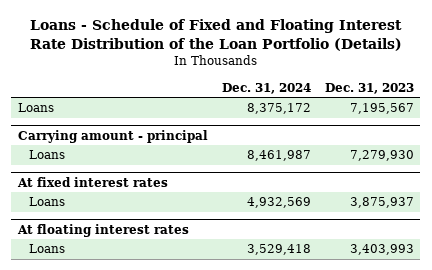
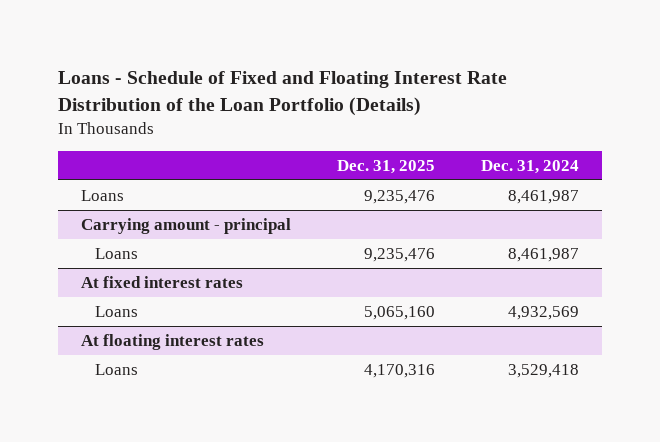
- | Dec. 31, 2024 | Dec. 31, 2023
+ | Dec. 31, 2025 | Dec. 31, 2024
- Loans | 8,375,172 | 7,195,567
+ Loans | 9,235,476 | 8,461,987

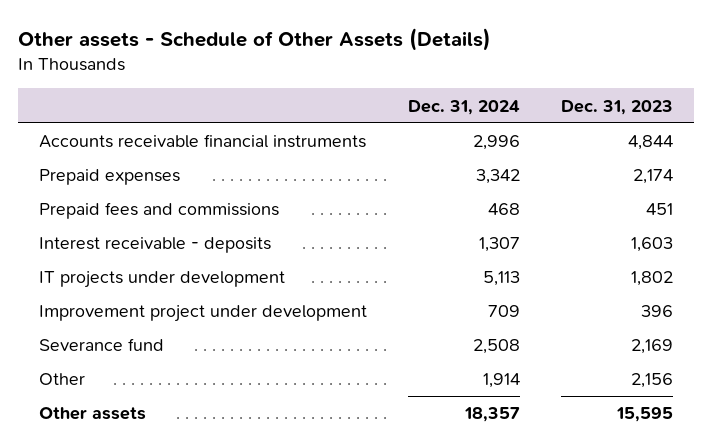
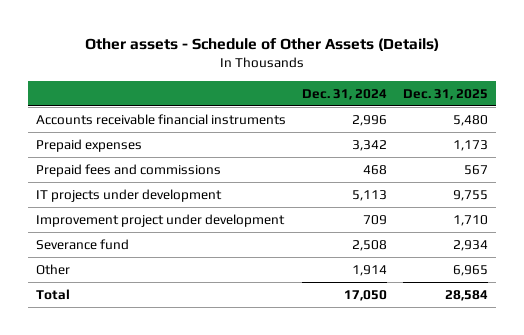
- | Dec. 31, 2024 | Dec. 31, 2023
+ | Dec. 31, 2024 | Dec. 31, 2025
- Interest receivable - deposits | 1,307 | 1,603
- Other assets | 18,357 | 15,595
+ Total | 17,050 | 28,584

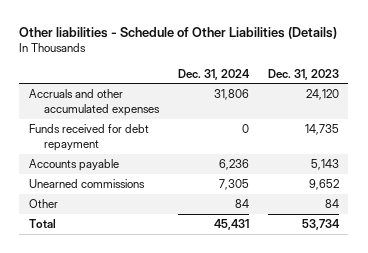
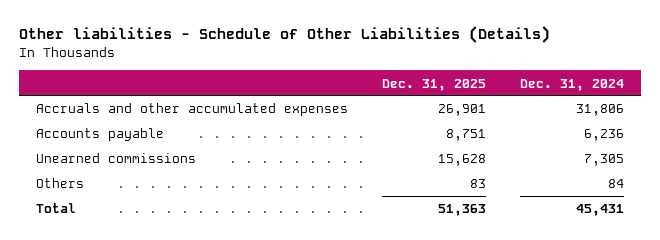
- | Dec. 31, 2024 | Dec. 31, 2023
+ | Dec. 31, 2025 | Dec. 31, 2024
- Funds received for debt repayment | 0 | 14,735
- Other | 84 | 84
+ Others | 83 | 84

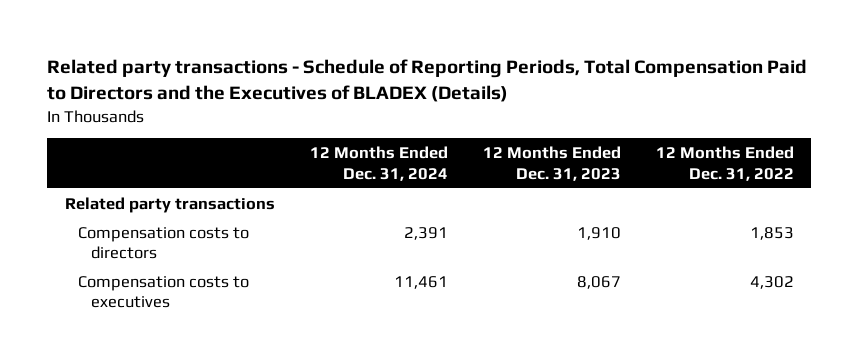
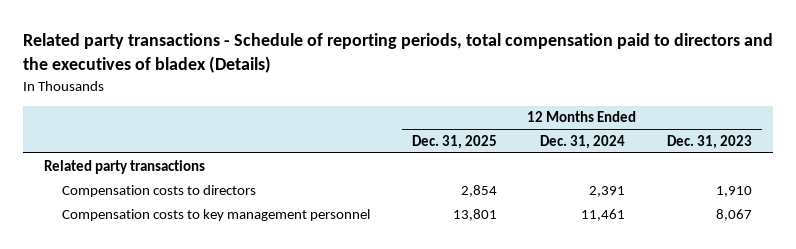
- Related party transactions - Schedule of Reporting Periods, Total Compensation Paid to Directors and the Executives of BLADEX (Details)
+ Related party transactions - Schedule of reporting periods, total compensation paid to directors and the executives of bladex (Details)
- | 12 Months Ended Dec. 31, 2024 | 12 Months Ended Dec. 31, 2023 | 12 Months Ended Dec. 31, 2022
+ | 12 Months Ended Dec. 31, 2025 | 12 Months Ended Dec. 31, 2024 | 12 Months Ended Dec. 31, 2023
- Compensation costs to executives | 11,461 | 8,067 | 4,302
+ Compensation costs to key management personnel | 13,801 | 11,461 | 8,067

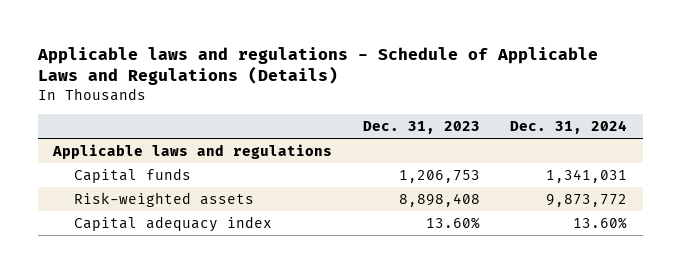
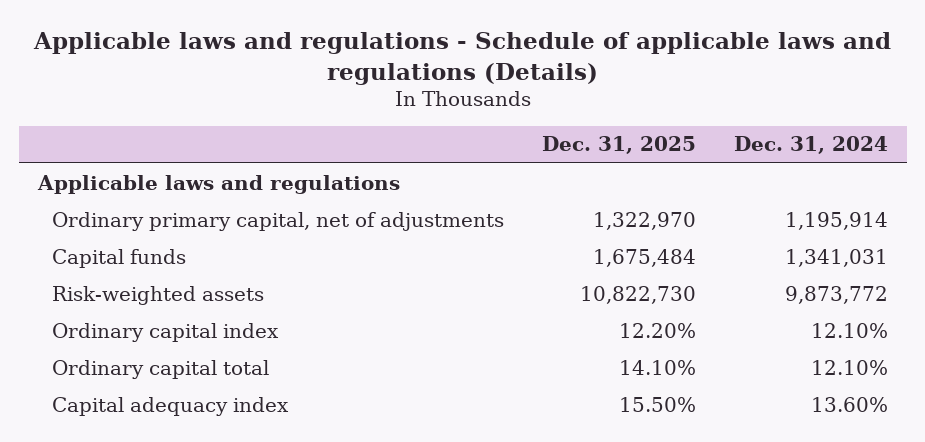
- Applicable laws and regulations - Schedule of Applicable Laws and Regulations (Details)
+ Applicable laws and regulations - Schedule of applicable laws and regulations (Details)
- | Dec. 31, 2023 | Dec. 31, 2024
+ | Dec. 31, 2025 | Dec. 31, 2024
+ Ordinary primary capital, net of adjustments | 1,322,970 | 1,195,914
+ Ordinary capital index | 12.20% | 12.10%
+ Ordinary capital total | 14.10% | 12.10%

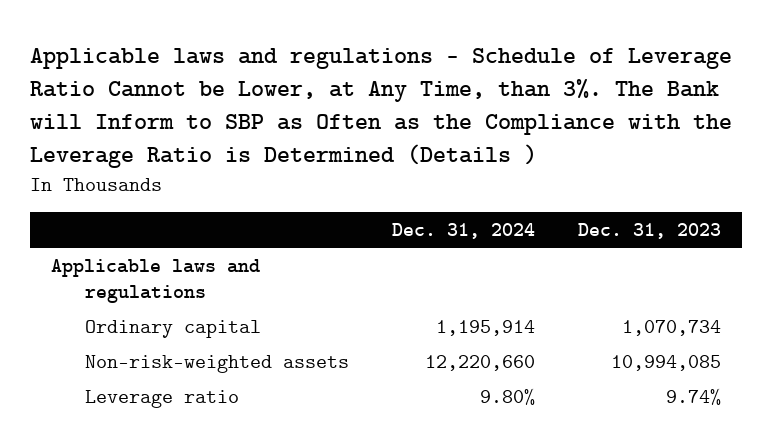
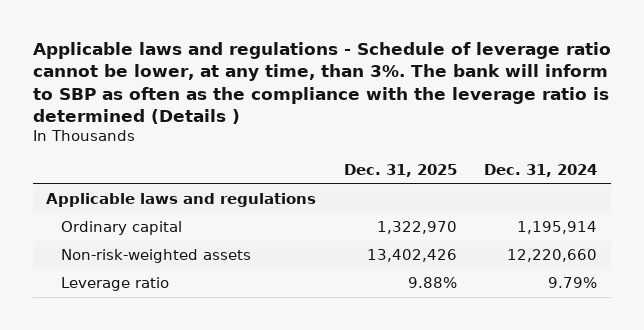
- Applicable laws and regulations - Schedule of Leverage Ratio Cannot be Lower, at Any Time, than 3%. The Bank will Inform to SBP as Often as the Compliance with the Leverage Ratio is Determined (Details )
+ Applicable laws and regulations - Schedule of leverage ratio cannot be lower, at any time, than 3%. The bank will inform to SBP as often as the compliance with the leverage ratio is determined (Details )
- | Dec. 31, 2024 | Dec. 31, 2023
+ | Dec. 31, 2025 | Dec. 31, 2024
- Leverage ratio | 9.80% | 9.74%
+ Leverage ratio | 9.88% | 9.79%

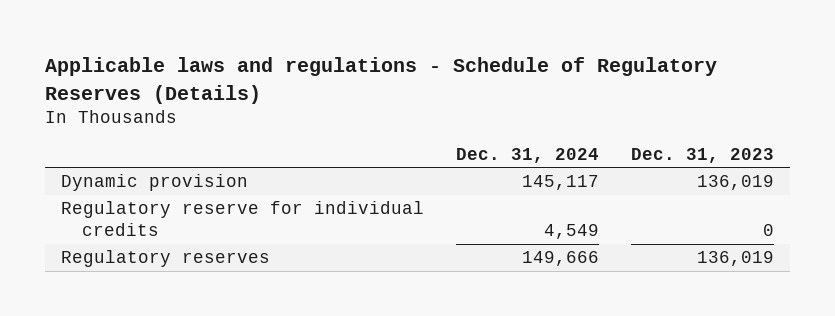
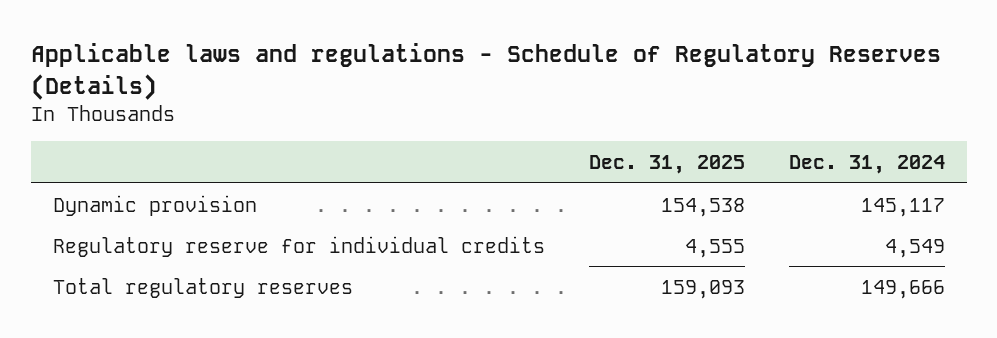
- | Dec. 31, 2024 | Dec. 31, 2023
+ | Dec. 31, 2025 | Dec. 31, 2024
- Regulatory reserves | 149,666 | 136,019
+ Total regulatory reserves | 159,093 | 149,666

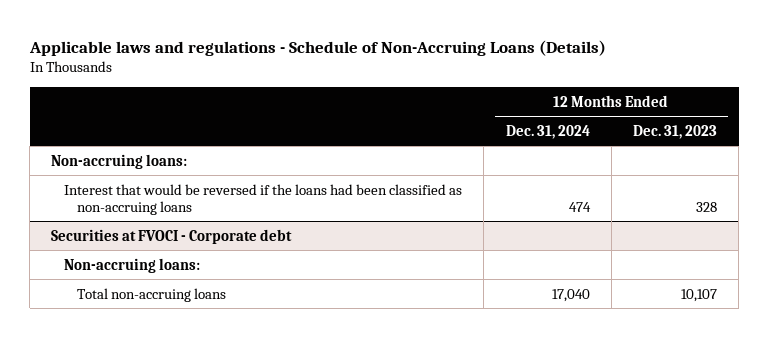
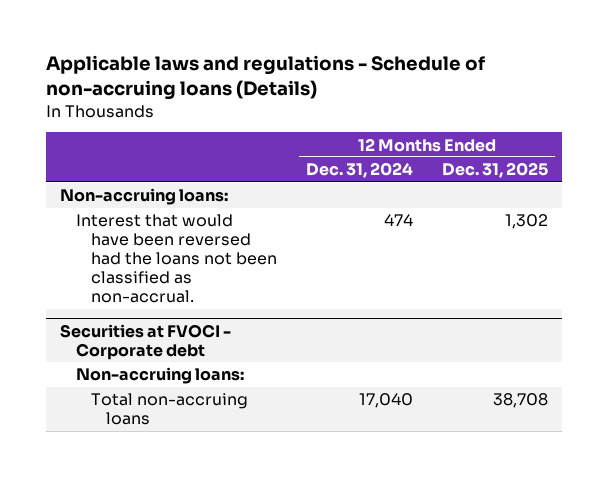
- Applicable laws and regulations - Schedule of Non-Accruing Loans (Details)
+ Applicable laws and regulations - Schedule of non-accruing loans (Details)
- | 12 Months Ended Dec. 31, 2024 | 12 Months Ended Dec. 31, 2023
+ | 12 Months Ended Dec. 31, 2024 | 12 Months Ended Dec. 31, 2025
- Interest that would be reversed if the loans had been classified as non-accruing loans | 474 | 328
+ Interest that would have been reversed had the loans not been classified as non-accrual. | 474 | 1,302

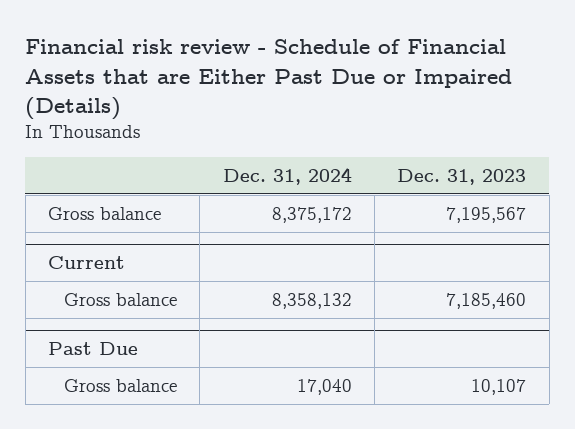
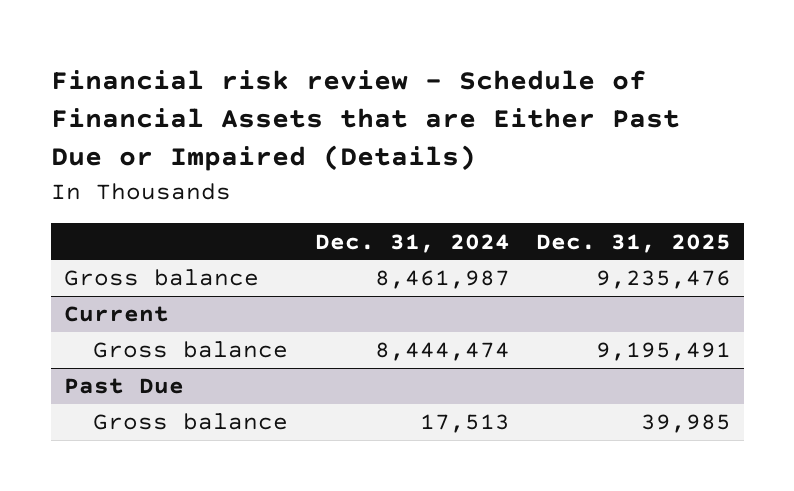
- | Dec. 31, 2024 | Dec. 31, 2023
+ | Dec. 31, 2024 | Dec. 31, 2025
- Gross balance | 8,375,172 | 7,195,567
+ Gross balance | 8,461,987 | 9,235,476
@ Current
- Gross balance | 8,358,132 | 7,185,460
+ Gross balance | 8,444,474 | 9,195,491
@ Past Due
- Gross balance | 17,040 | 10,107
+ Gross balance | 17,513 | 39,985

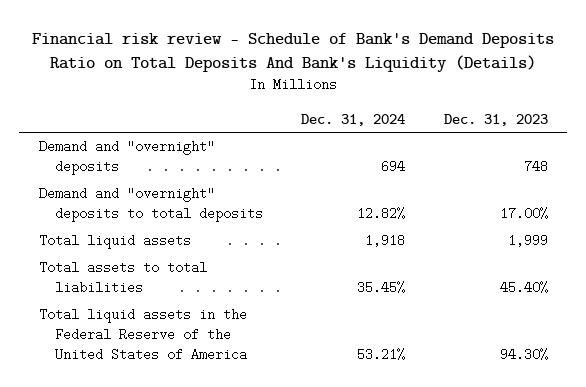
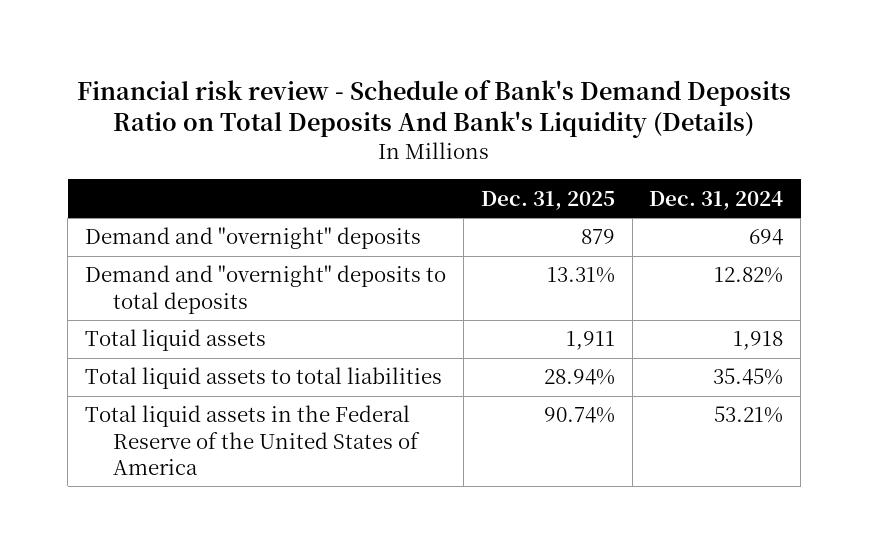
- | Dec. 31, 2024 | Dec. 31, 2023
+ | Dec. 31, 2025 | Dec. 31, 2024
- Total assets to total liabilities | 35.45% | 45.40%
+ Total liquid assets to total liabilities | 28.94% | 35.45%

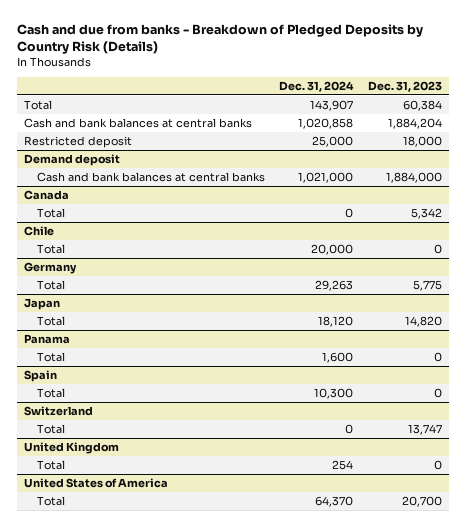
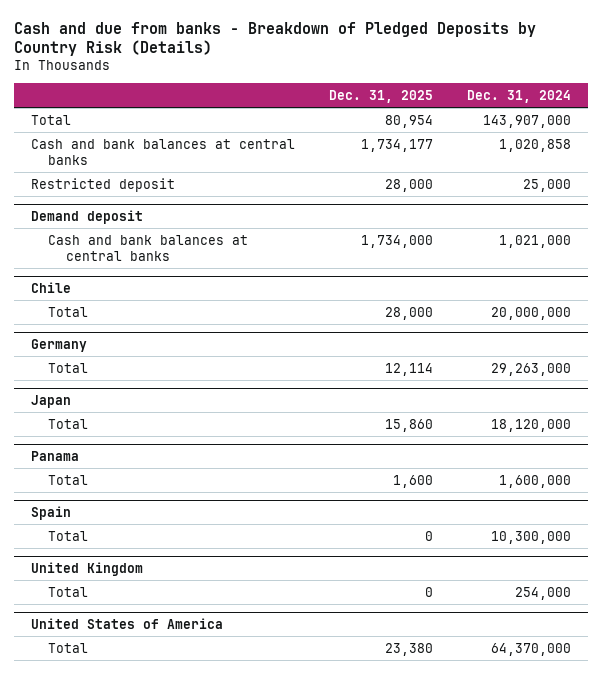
- | Dec. 31, 2024 | Dec. 31, 2023
+ | Dec. 31, 2025 | Dec. 31, 2024
- Total | 143,907 | 60,384
+ Total | 80,954 | 143,907,000
- Canada
- Total | 0 | 5,342
@ Chile
- Total | 20,000 | 0
+ Total | 28,000 | 20,000,000
@ Germany
- Total | 29,263 | 5,775
+ Total | 12,114 | 29,263,000
@ Japan
- Total | 18,120 | 14,820
+ Total | 15,860 | 18,120,000
@ Panama
- Total | 1,600 | 0
+ Total | 1,600 | 1,600,000
@ Spain
- Total | 10,300 | 0
- Switzerland
- Total | 0 | 13,747
@ Spain
+ Total | 0 | 10,300,000
@ United Kingdom
- Total | 254 | 0
+ Total | 0 | 254,000
@ United States of America
- Total | 64,370 | 20,700
+ Total | 23,380 | 64,370,000

